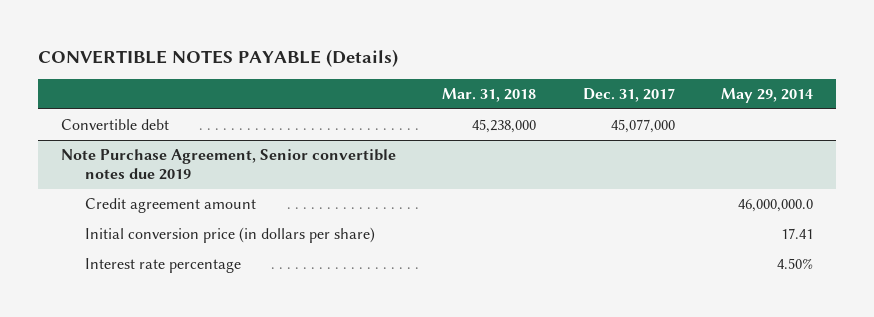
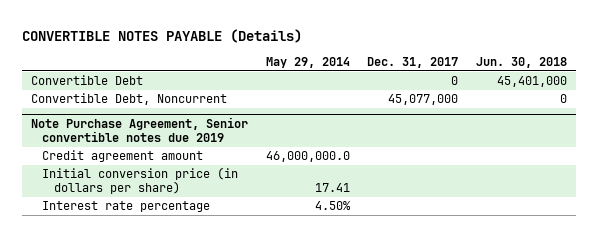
- | Mar. 31, 2018 | Dec. 31, 2017 | May 29, 2014
+ | May 29, 2014 | Dec. 31, 2017 | Jun. 30, 2018
- Convertible debt | 45,238,000 | 45,077,000 |
+ Convertible Debt | | 0 | 45,401,000
+ Convertible Debt, Noncurrent | | 45,077,000 | 0

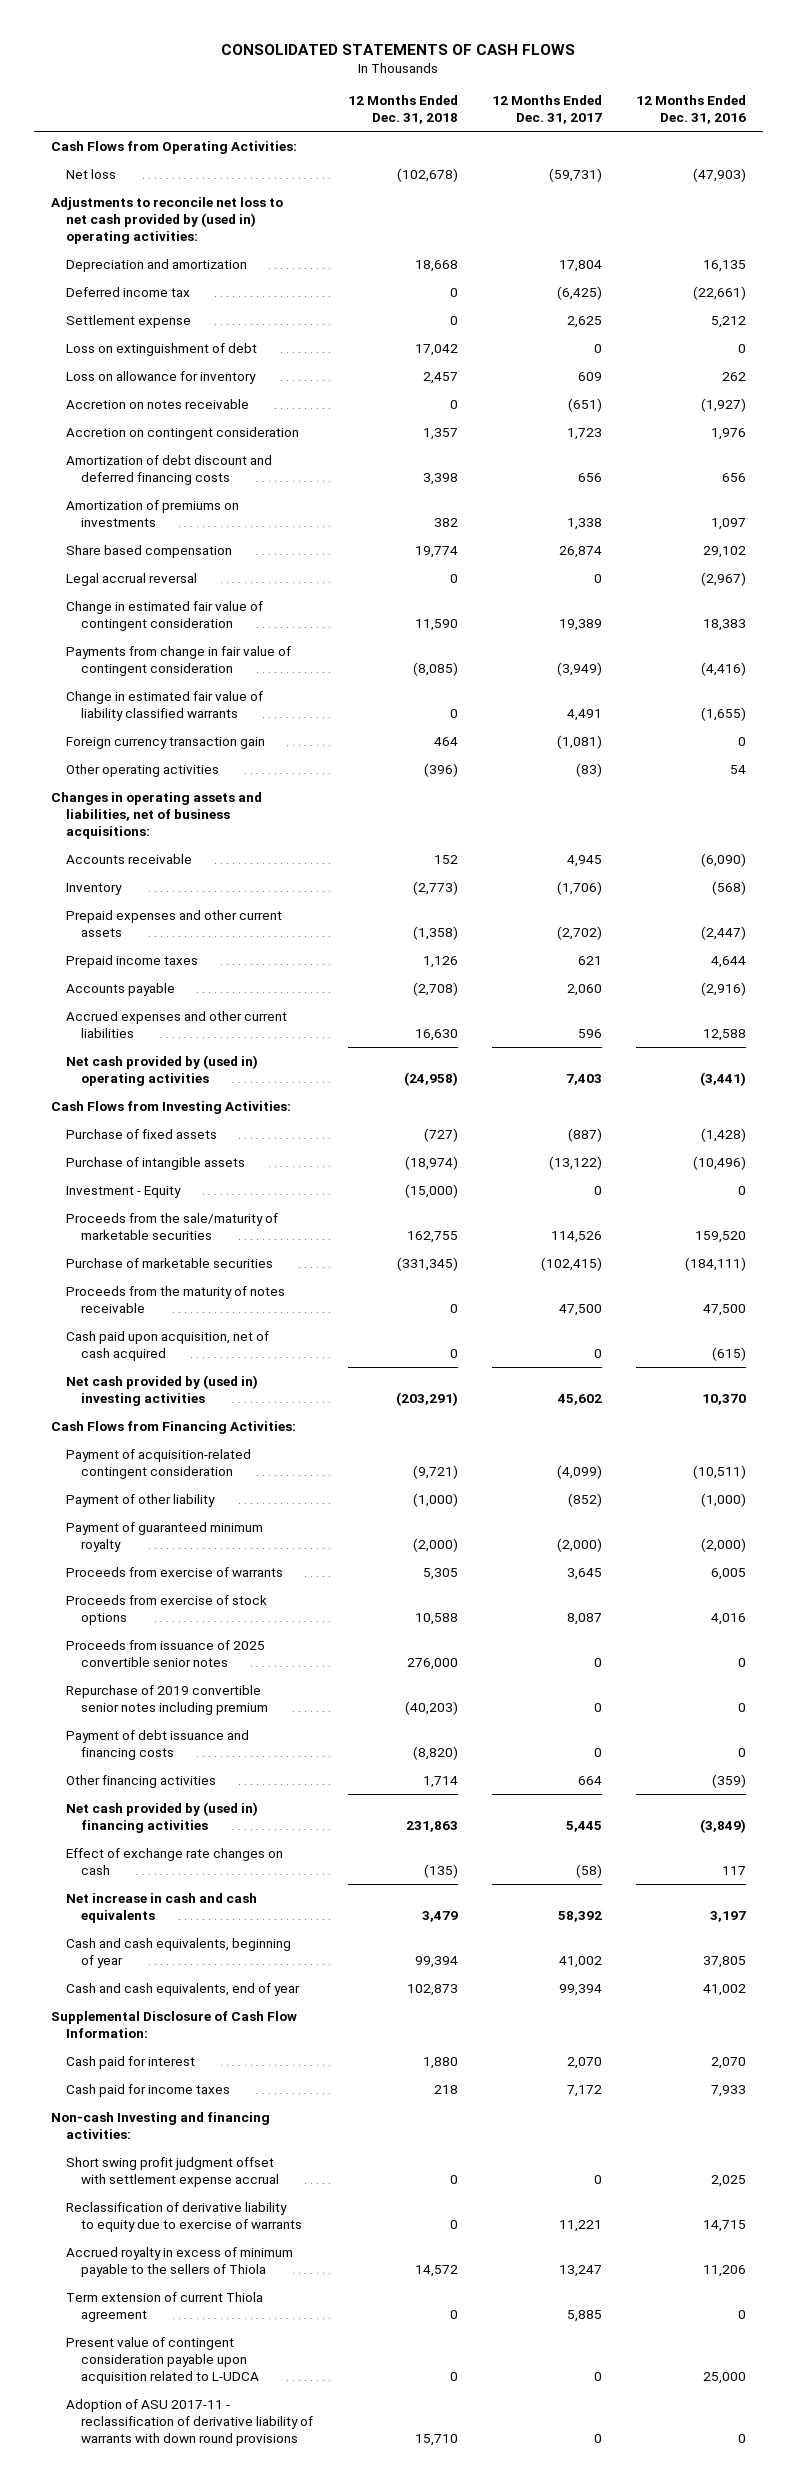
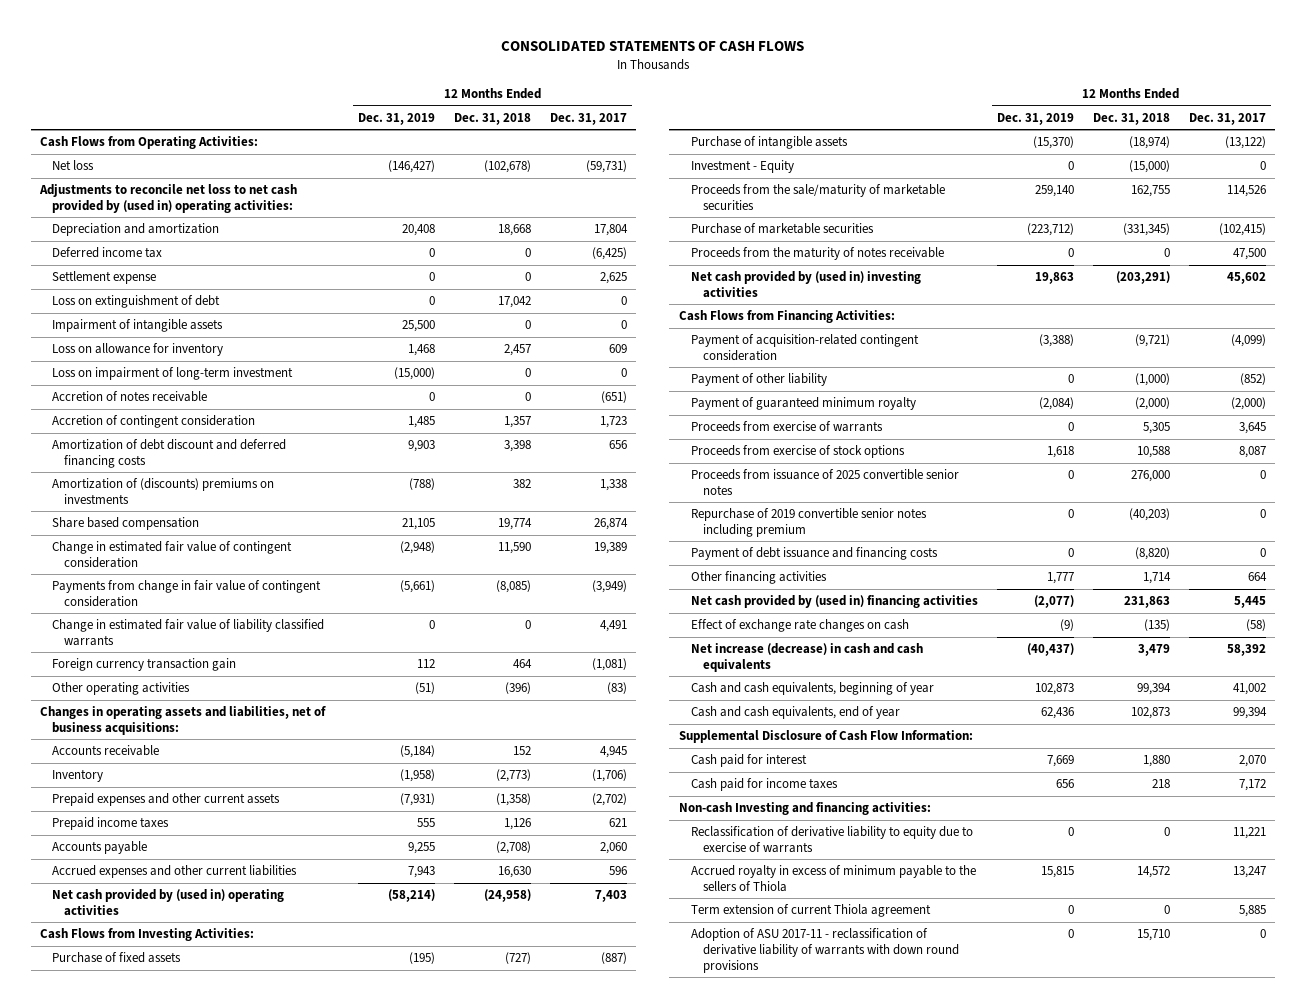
- | 12 Months Ended Dec. 31, 2018 | 12 Months Ended Dec. 31, 2017 | 12 Months Ended Dec. 31, 2016
+ | 12 Months Ended Dec. 31, 2019 | 12 Months Ended Dec. 31, 2018 | 12 Months Ended Dec. 31, 2017
+ Impairment of intangible assets | 25,500 | 0 | 0
- Accretion on notes receivable | 0 | (651) | (1,927)
- Accretion on contingent consideration | 1,357 | 1,723 | 1,976
+ Loss on impairment of long-term investment | (15,000) | 0 | 0
+ Accretion of notes receivable | 0 | 0 | (651)
+ Accretion of contingent consideration | 1,485 | 1,357 | 1,723
- Amortization of premiums on investments | 382 | 1,338 | 1,097
+ Amortization of (discounts) premiums on investments | (788) | 382 | 1,338
- Legal accrual reversal | 0 | 0 | (2,967)
- Cash paid upon acquisition, net of cash acquired | 0 | 0 | (615)
- Net increase in cash and cash equivalents | 3,479 | 58,392 | 3,197
+ Net increase (decrease) in cash and cash equivalents | (40,437) | 3,479 | 58,392
- Short swing profit judgment offset with settlement expense accrual | 0 | 0 | 2,025
- Present value of contingent consideration payable upon acquisition related to L-UDCA | 0 | 0 | 25,000

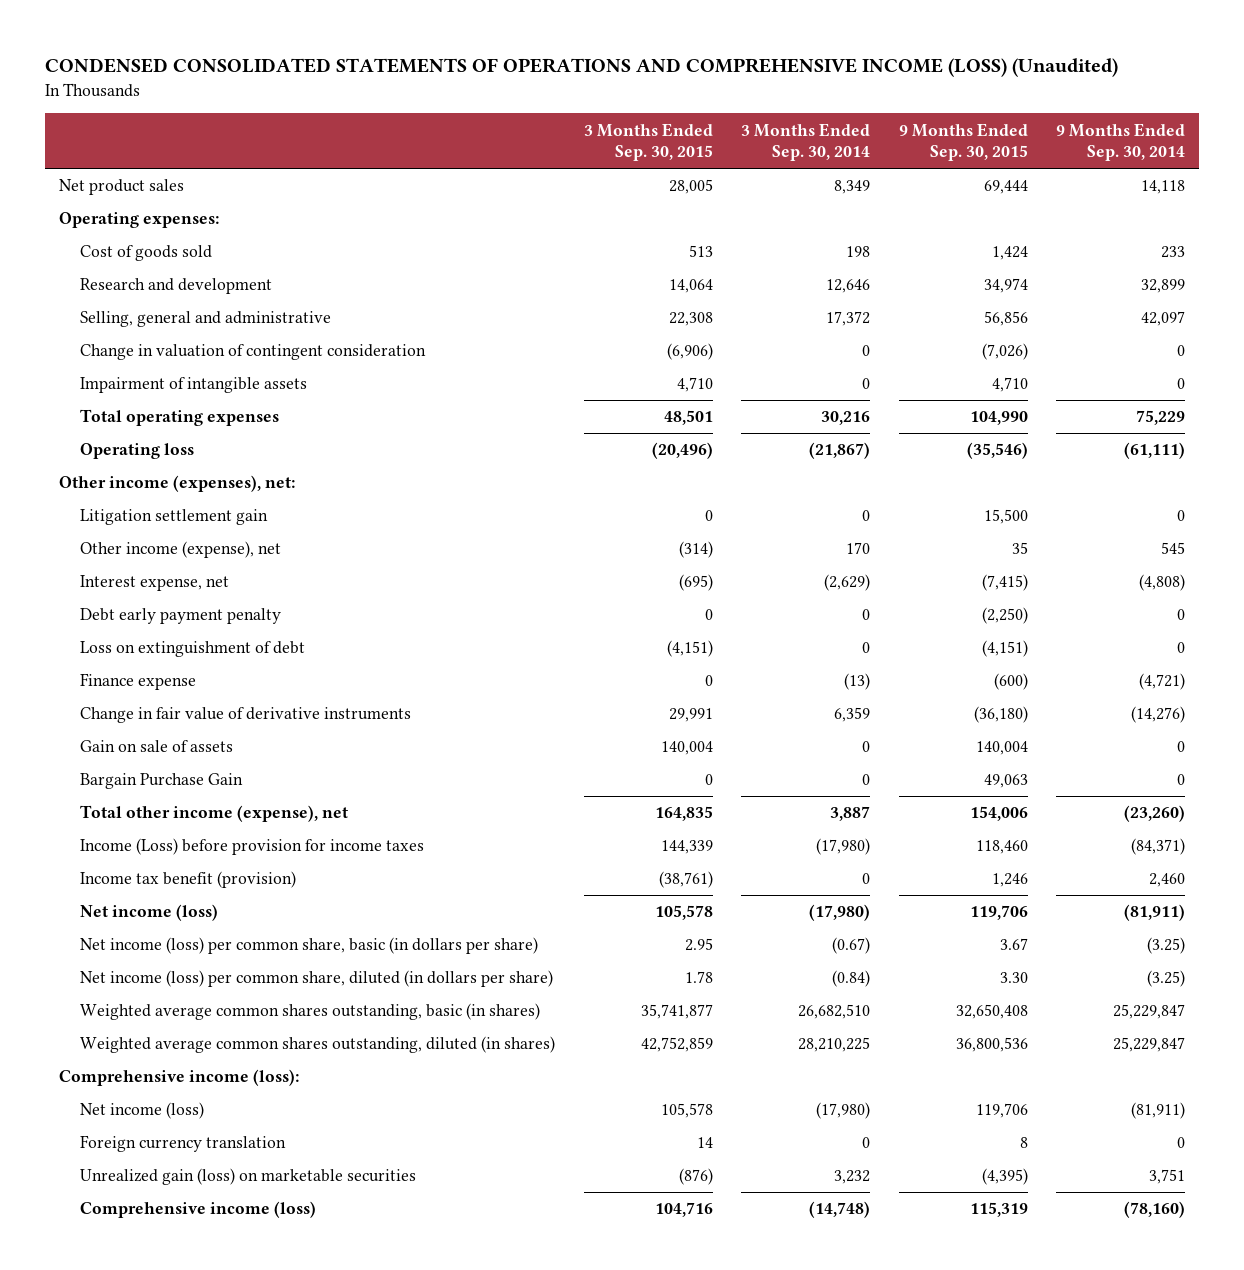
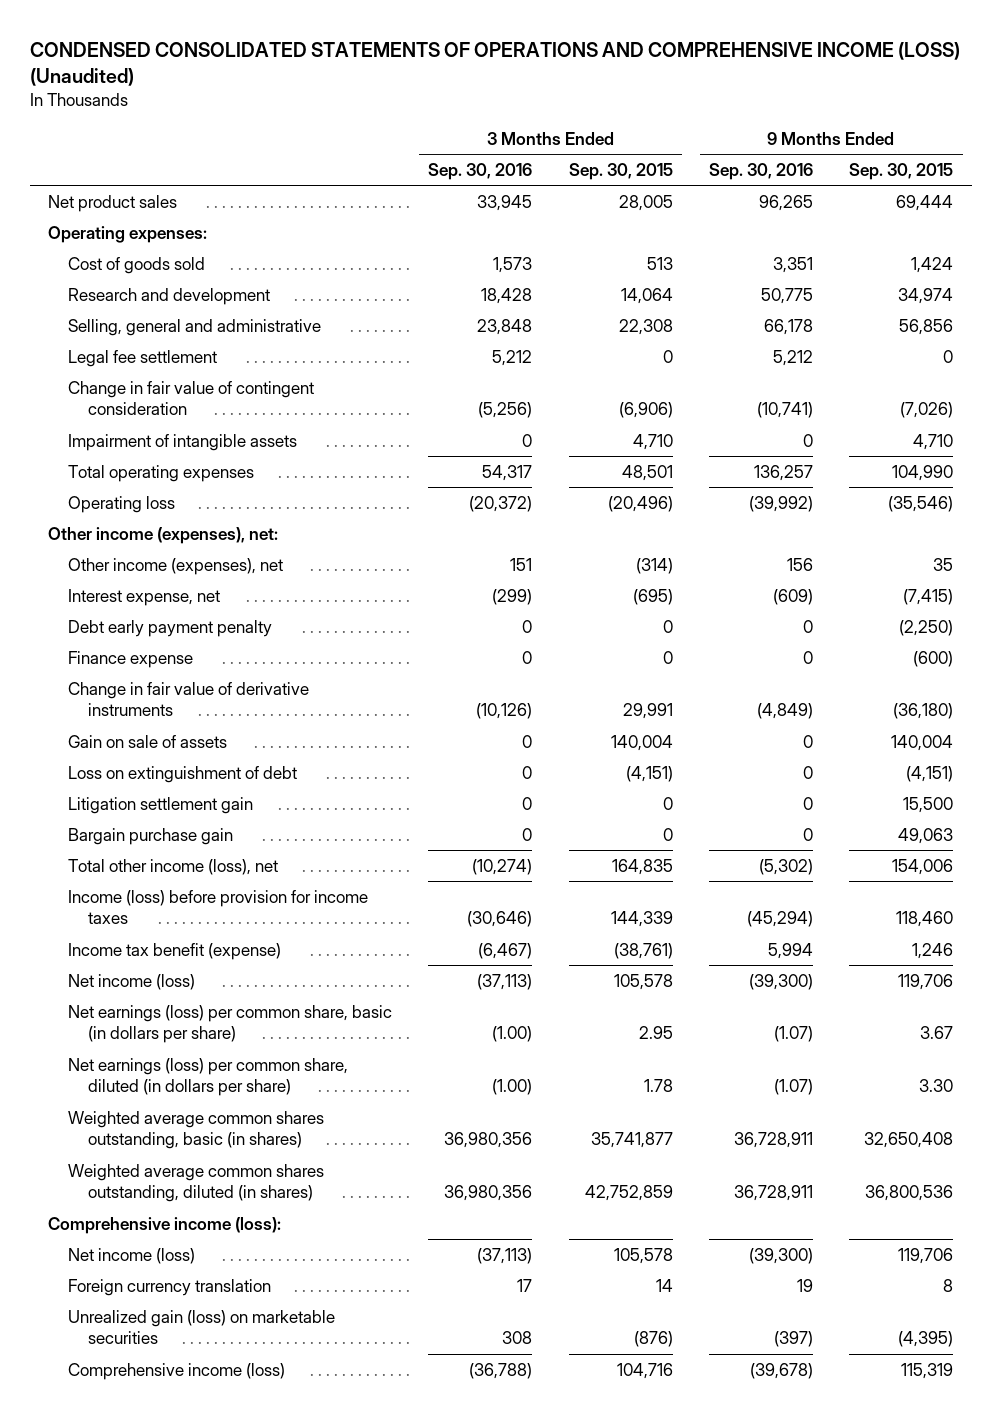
- | 3 Months Ended Sep. 30, 2015 | 3 Months Ended Sep. 30, 2014 | 9 Months Ended Sep. 30, 2015 | 9 Months Ended Sep. 30, 2014
+ | 3 Months Ended Sep. 30, 2016 | 3 Months Ended Sep. 30, 2015 | 9 Months Ended Sep. 30, 2016 | 9 Months Ended Sep. 30, 2015
- Change in valuation of contingent consideration | (6,906) | 0 | (7,026) | 0
+ Legal fee settlement | 5,212 | 0 | 5,212 | 0
+ Change in fair value of contingent consideration | (5,256) | (6,906) | (10,741) | (7,026)
- Other income (expense), net | (314) | 170 | 35 | 545
+ Other income (expenses), net | 151 | (314) | 156 | 35
- Bargain Purchase Gain | 0 | 0 | 49,063 | 0
- Total other income (expense), net | 164,835 | 3,887 | 154,006 | (23,260)
- Income (Loss) before provision for income taxes | 144,339 | (17,980) | 118,460 | (84,371)
- Income tax benefit (provision) | (38,761) | 0 | 1,246 | 2,460
moved down: Loss on extinguishment of debt | 0 | (4,151) | 0 | (4,151)
moved down: Litigation settlement gain | 0 | 0 | 0 | 15,500
+ Bargain purchase gain | 0 | 0 | 0 | 49,063
+ Total other income (loss), net | (10,274) | 164,835 | (5,302) | 154,006
+ Income (loss) before provision for income taxes | (30,646) | 144,339 | (45,294) | 118,460
+ Income tax benefit (expense) | (6,467) | (38,761) | 5,994 | 1,246
- Net income (loss) per common share, basic (in dollars per share) | 2.95 | (0.67) | 3.67 | (3.25)
- Net income (loss) per common share, diluted (in dollars per share) | 1.78 | (0.84) | 3.30 | (3.25)
+ Net earnings (loss) per common share, basic (in dollars per share) | (1.00) | 2.95 | (1.07) | 3.67
+ Net earnings (loss) per common share, diluted (in dollars per share) | (1.00) | 1.78 | (1.07) | 3.30

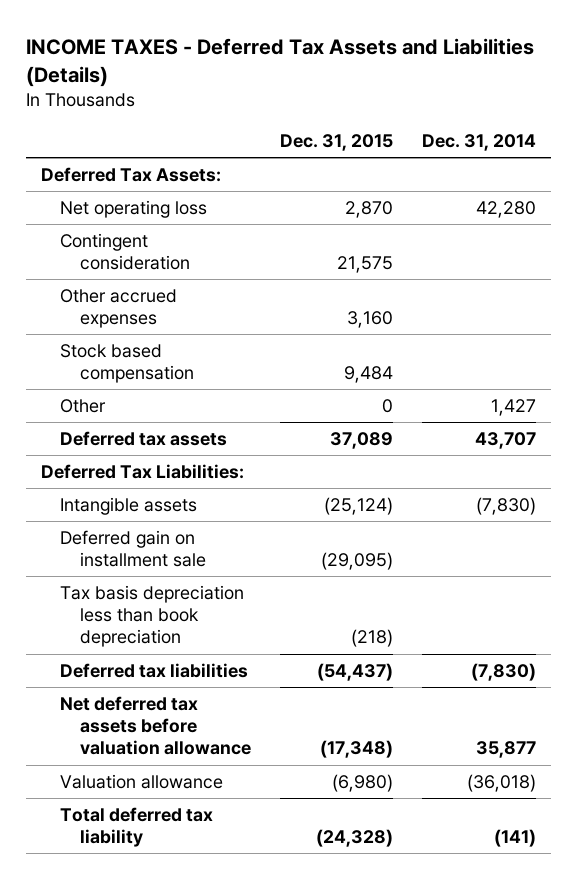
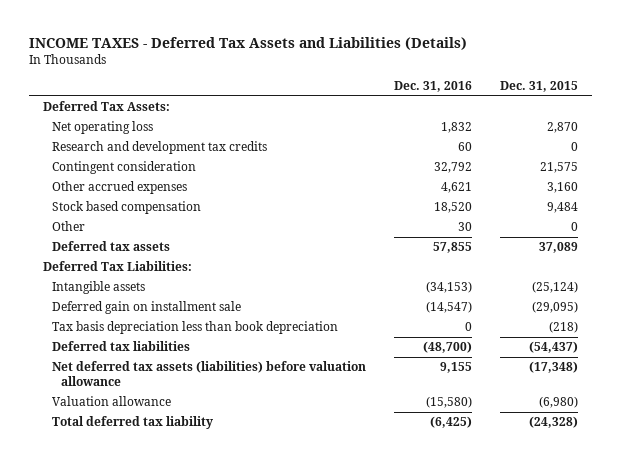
- | Dec. 31, 2015 | Dec. 31, 2014
+ | Dec. 31, 2016 | Dec. 31, 2015
+ Research and development tax credits | 60 | 0
- Net deferred tax assets before valuation allowance | (17,348) | 35,877
+ Net deferred tax assets (liabilities) before valuation allowance | 9,155 | (17,348)

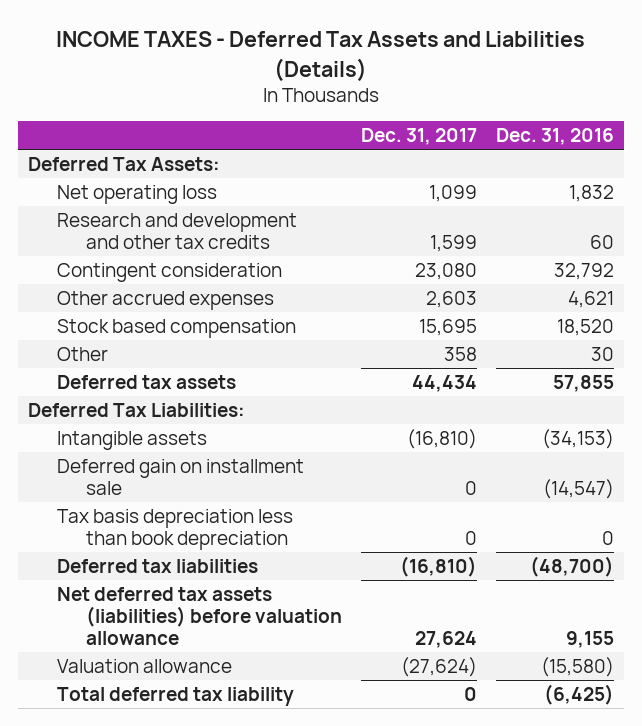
- | Dec. 31, 2016 | Dec. 31, 2015
+ | Dec. 31, 2017 | Dec. 31, 2016
- Research and development tax credits | 60 | 0
+ Research and development and other tax credits | 1,599 | 60

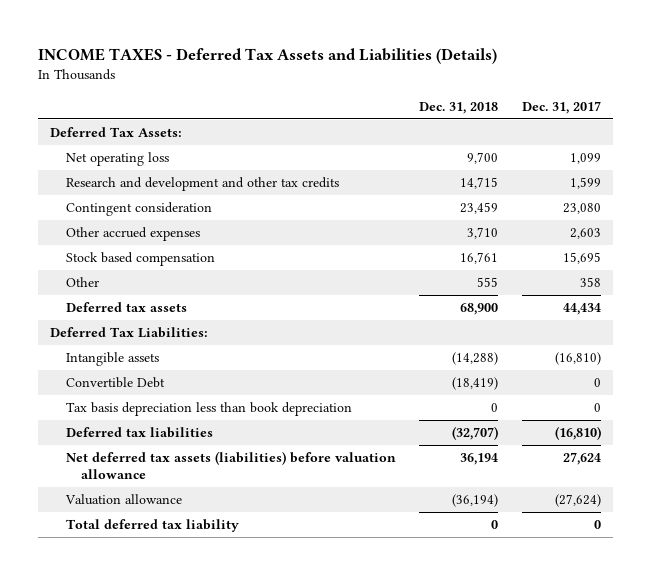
- | Dec. 31, 2017 | Dec. 31, 2016
+ | Dec. 31, 2018 | Dec. 31, 2017
- Deferred gain on installment sale | 0 | (14,547)
+ Convertible Debt | (18,419) | 0

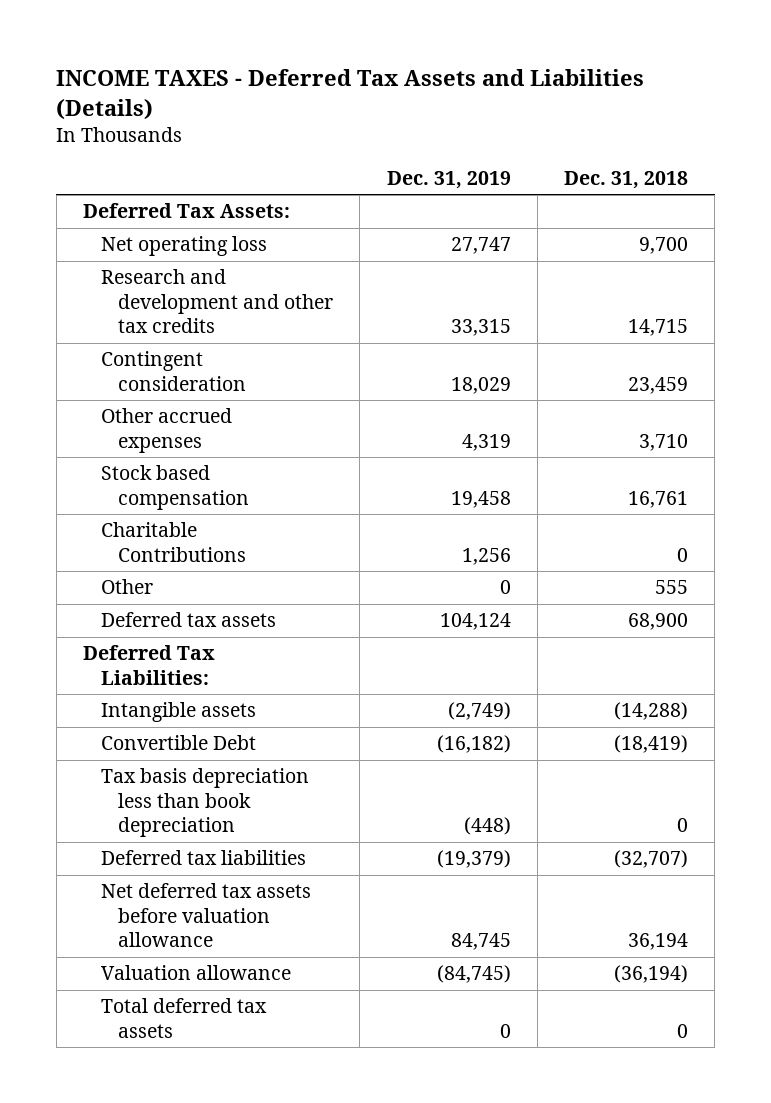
- | Dec. 31, 2018 | Dec. 31, 2017
+ | Dec. 31, 2019 | Dec. 31, 2018
+ Charitable Contributions | 1,256 | 0
- Net deferred tax assets (liabilities) before valuation allowance | 36,194 | 27,624
+ Net deferred tax assets before valuation allowance | 84,745 | 36,194
- Total deferred tax liability | 0 | 0
+ Total deferred tax assets | 0 | 0

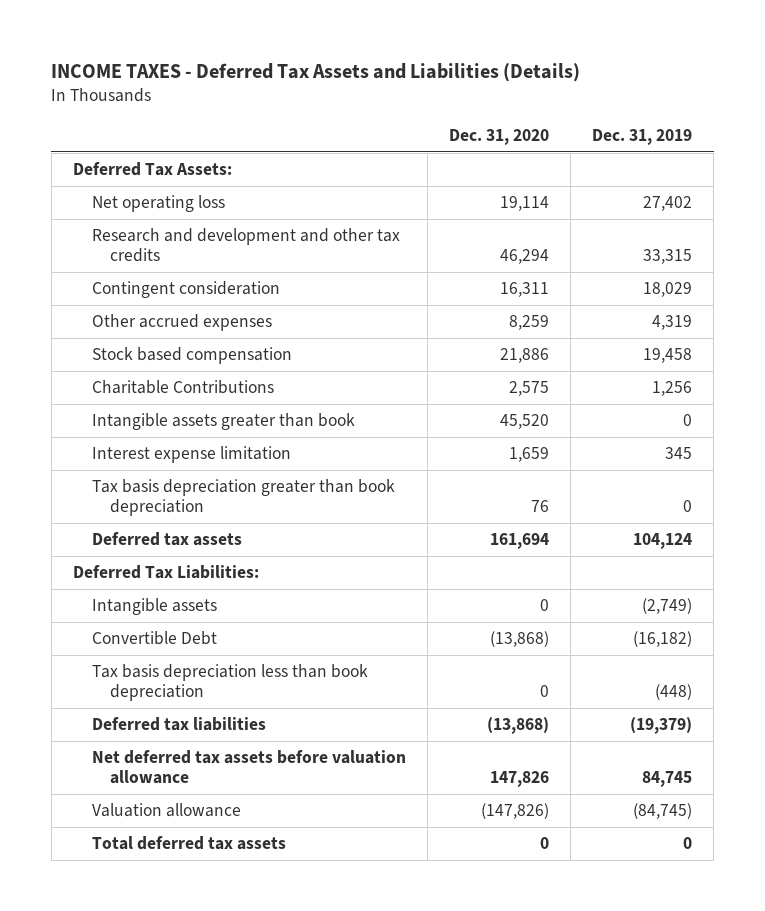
- | Dec. 31, 2019 | Dec. 31, 2018
+ | Dec. 31, 2020 | Dec. 31, 2019
- Net operating loss | 27,747 | 9,700
+ Net operating loss | 19,114 | 27,402
- Other | 0 | 555
+ Intangible assets greater than book | 45,520 | 0
+ Interest expense limitation | 1,659 | 345
+ Tax basis depreciation greater than book depreciation | 76 | 0

